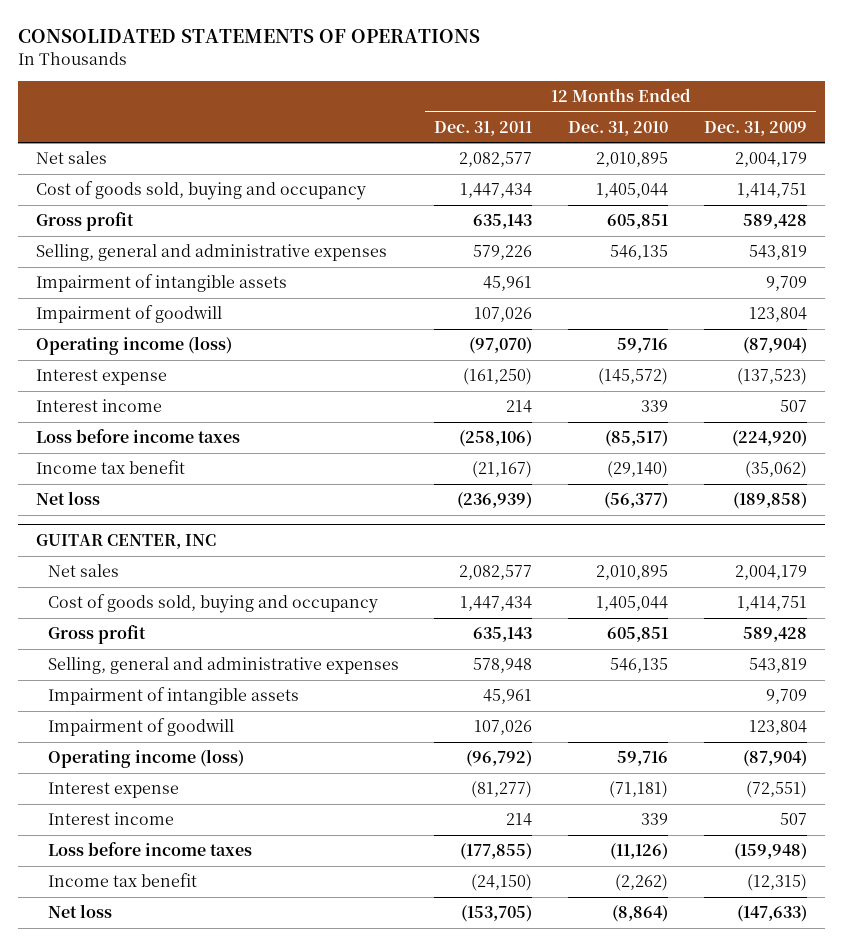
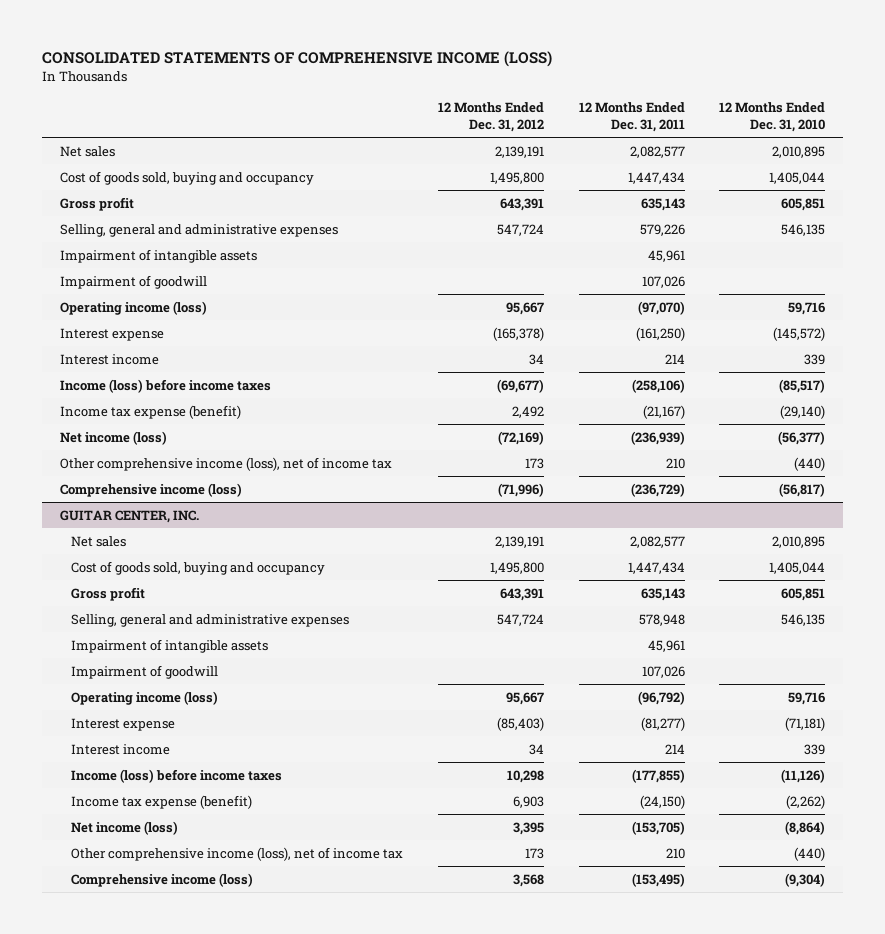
- CONSOLIDATED STATEMENTS OF OPERATIONS
+ CONSOLIDATED STATEMENTS OF COMPREHENSIVE INCOME (LOSS)
- | 12 Months Ended Dec. 31, 2011 | 12 Months Ended Dec. 31, 2010 | 12 Months Ended Dec. 31, 2009
+ | 12 Months Ended Dec. 31, 2012 | 12 Months Ended Dec. 31, 2011 | 12 Months Ended Dec. 31, 2010
- Loss before income taxes | (258,106) | (85,517) | (224,920)
- Income tax benefit | (21,167) | (29,140) | (35,062)
- Net loss | (236,939) | (56,377) | (189,858)
- GUITAR CENTER, INC
+ Income (loss) before income taxes | (69,677) | (258,106) | (85,517)
+ Income tax expense (benefit) | 2,492 | (21,167) | (29,140)
+ Net income (loss) | (72,169) | (236,939) | (56,377)
+ Other comprehensive income (loss), net of income tax | 173 | 210 | (440)
+ Comprehensive income (loss) | (71,996) | (236,729) | (56,817)
+ GUITAR CENTER, INC.
- Loss before income taxes | (177,855) | (11,126) | (159,948)
- Income tax benefit | (24,150) | (2,262) | (12,315)
- Net loss | (153,705) | (8,864) | (147,633)
+ Income (loss) before income taxes | 10,298 | (177,855) | (11,126)
+ Income tax expense (benefit) | 6,903 | (24,150) | (2,262)
+ Net income (loss) | 3,395 | (153,705) | (8,864)
+ Other comprehensive income (loss), net of income tax | 173 | 210 | (440)
+ Comprehensive income (loss) | 3,568 | (153,495) | (9,304)

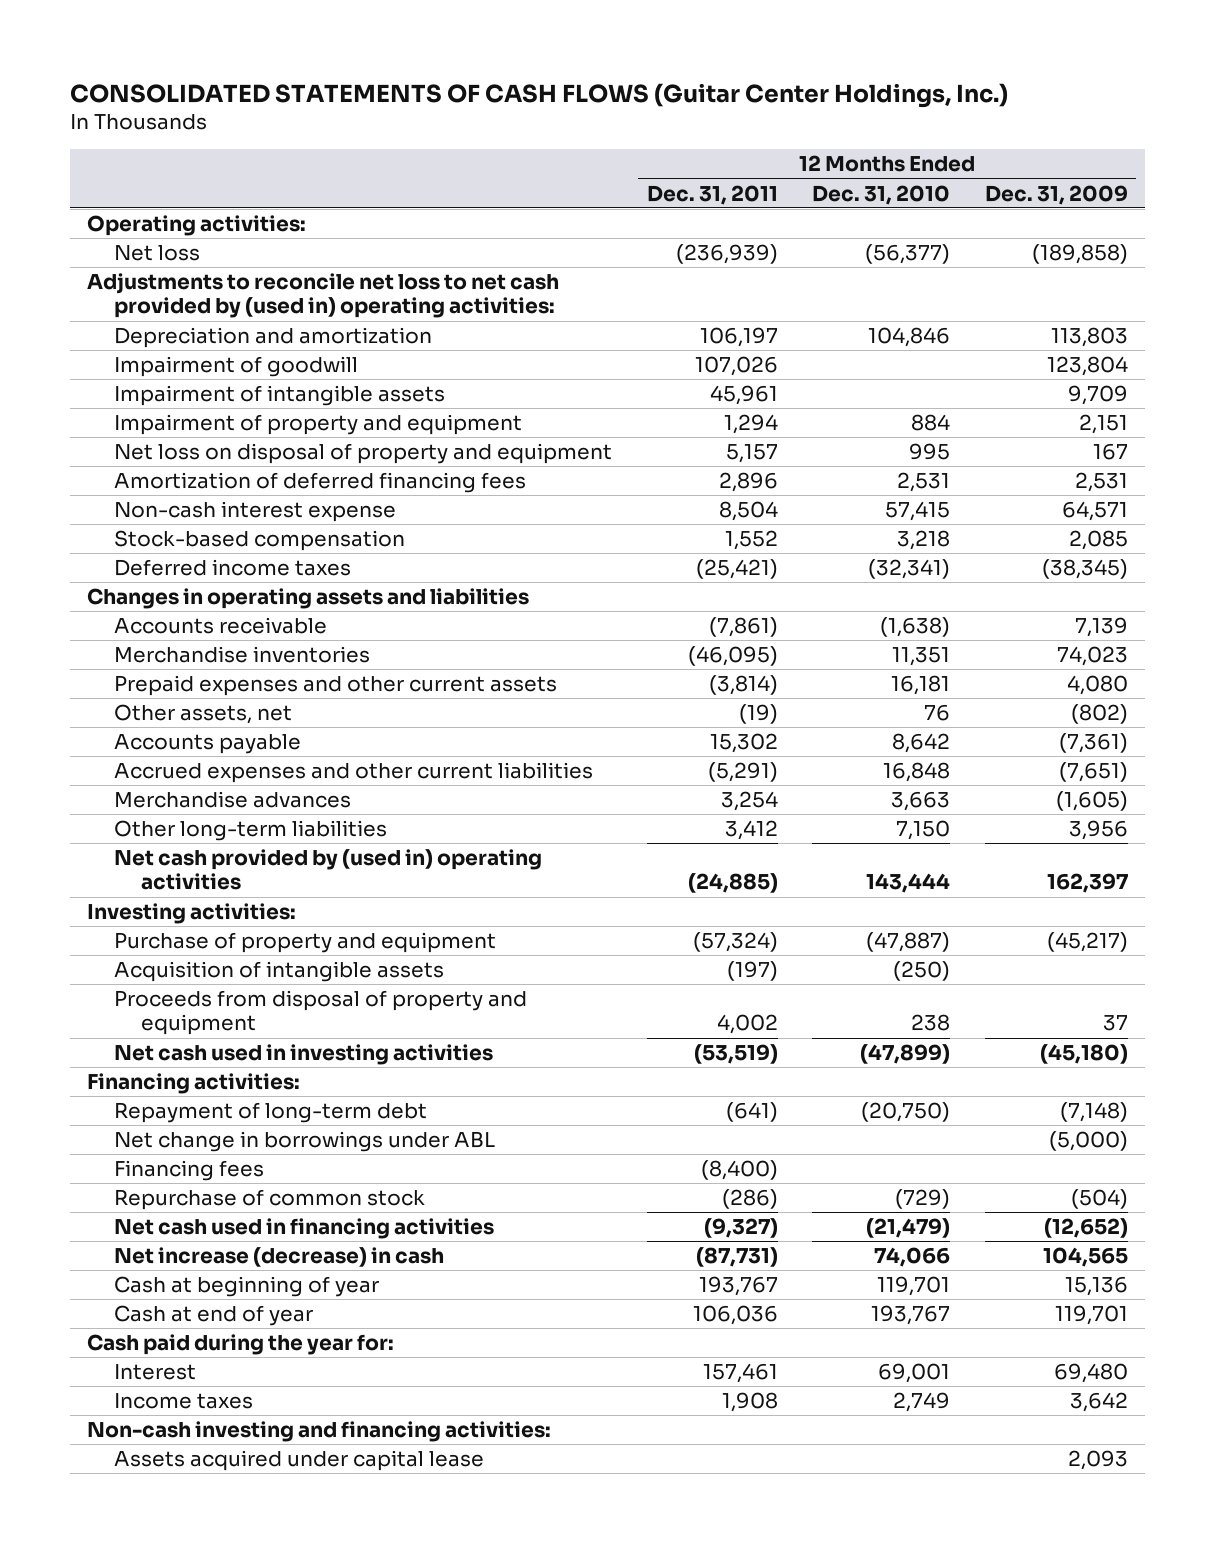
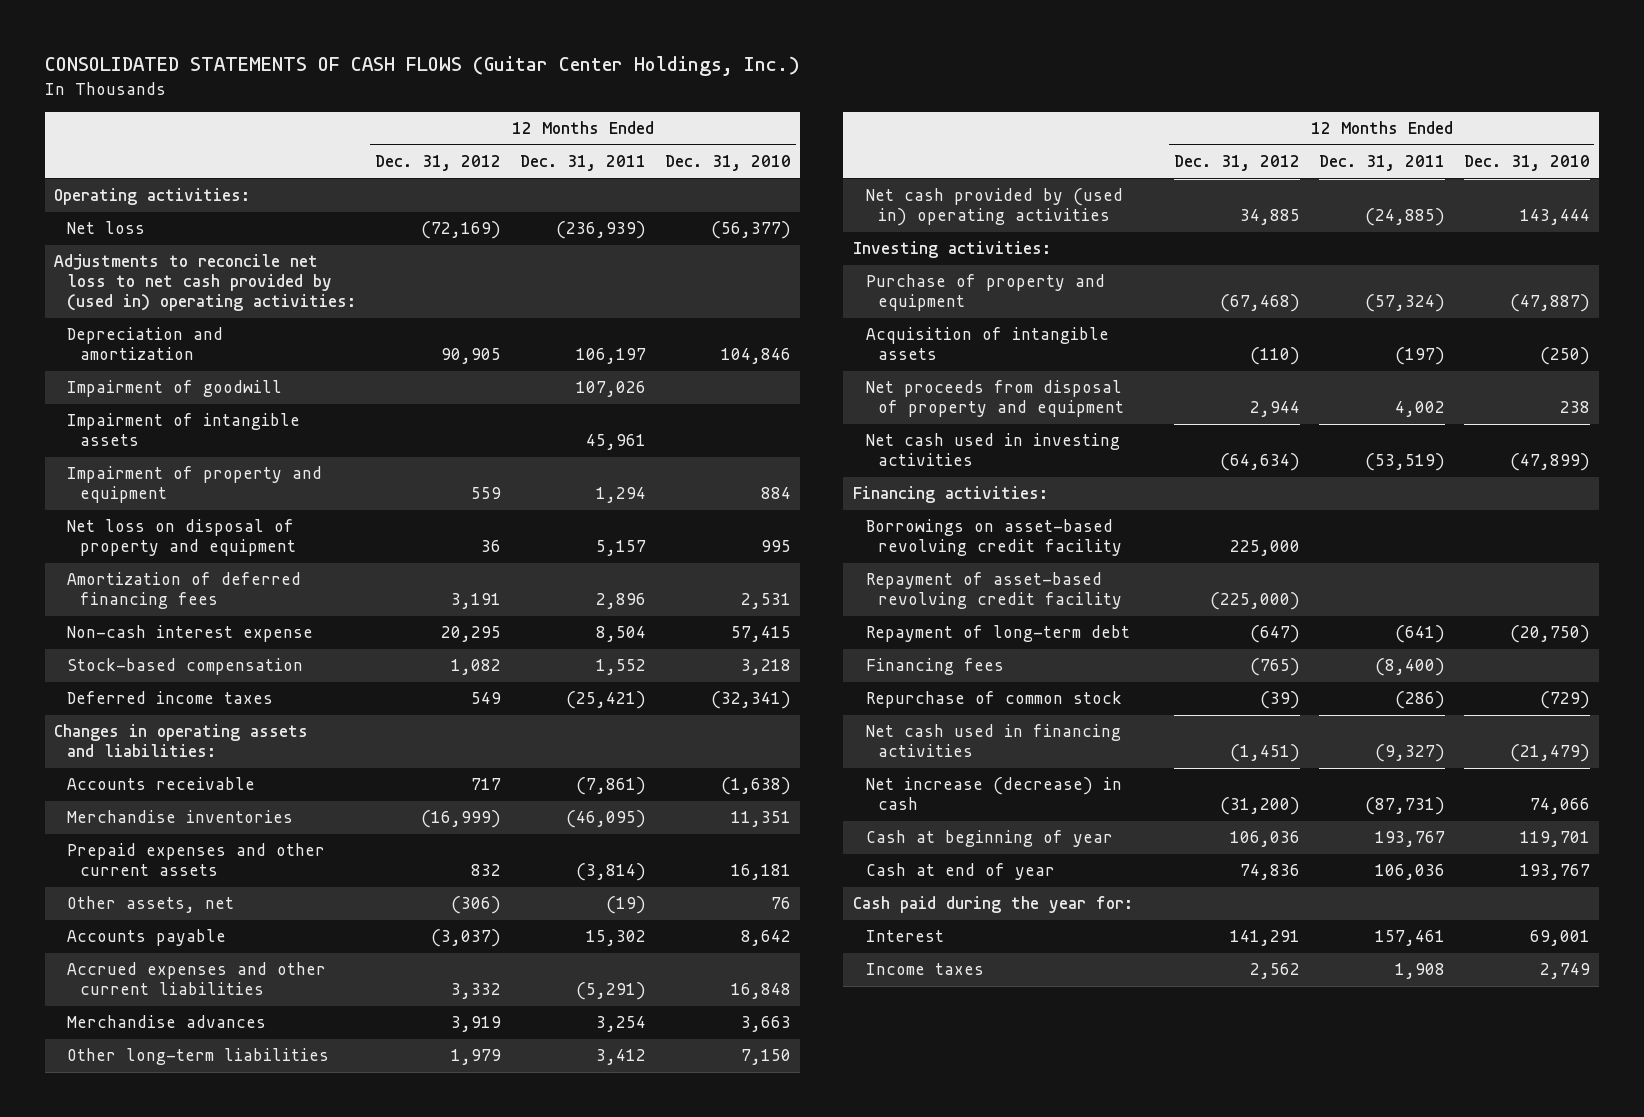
- | 12 Months Ended Dec. 31, 2011 | 12 Months Ended Dec. 31, 2010 | 12 Months Ended Dec. 31, 2009
+ | 12 Months Ended Dec. 31, 2012 | 12 Months Ended Dec. 31, 2011 | 12 Months Ended Dec. 31, 2010
- Changes in operating assets and liabilities
+ Changes in operating assets and liabilities:
- Proceeds from disposal of property and equipment | 4,002 | 238 | 37
+ Net proceeds from disposal of property and equipment | 2,944 | 4,002 | 238
+ Borrowings on asset-based revolving credit facility | 225,000 | |
+ Repayment of asset-based revolving credit facility | (225,000) | |
- Net change in borrowings under ABL | | | (5,000)
- Non-cash investing and financing activities:
- Assets acquired under capital lease | | | 2,093

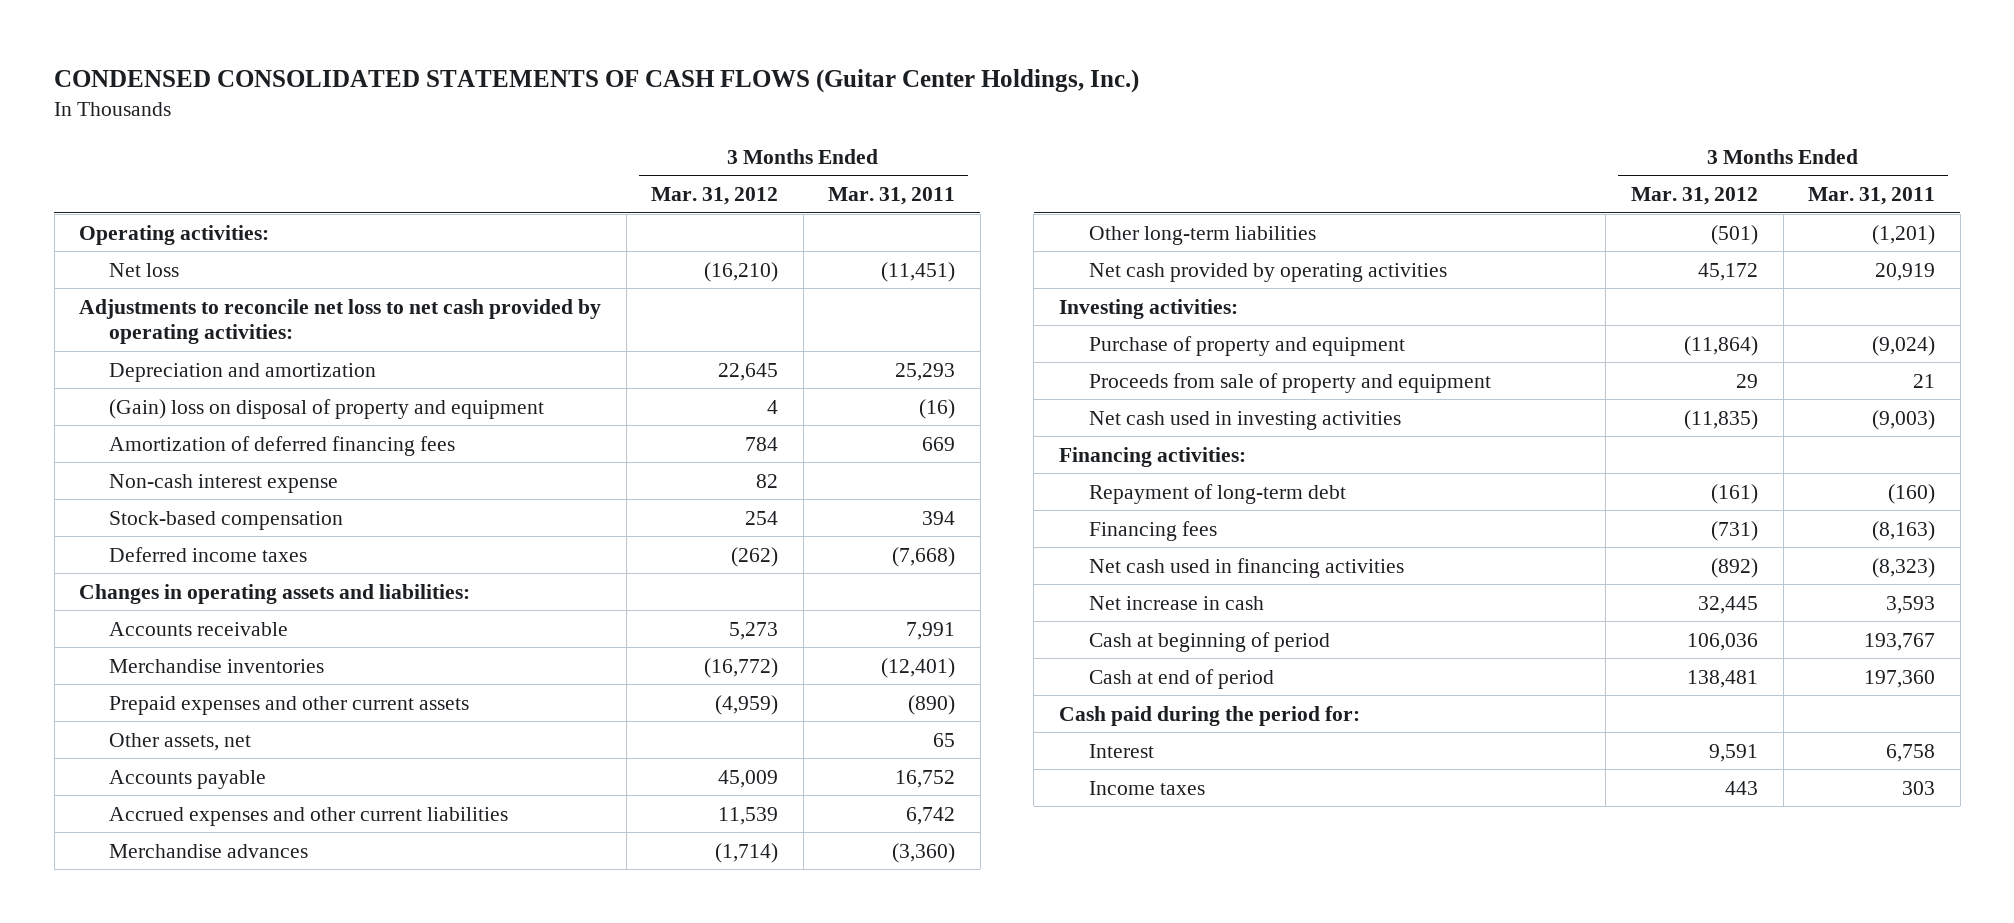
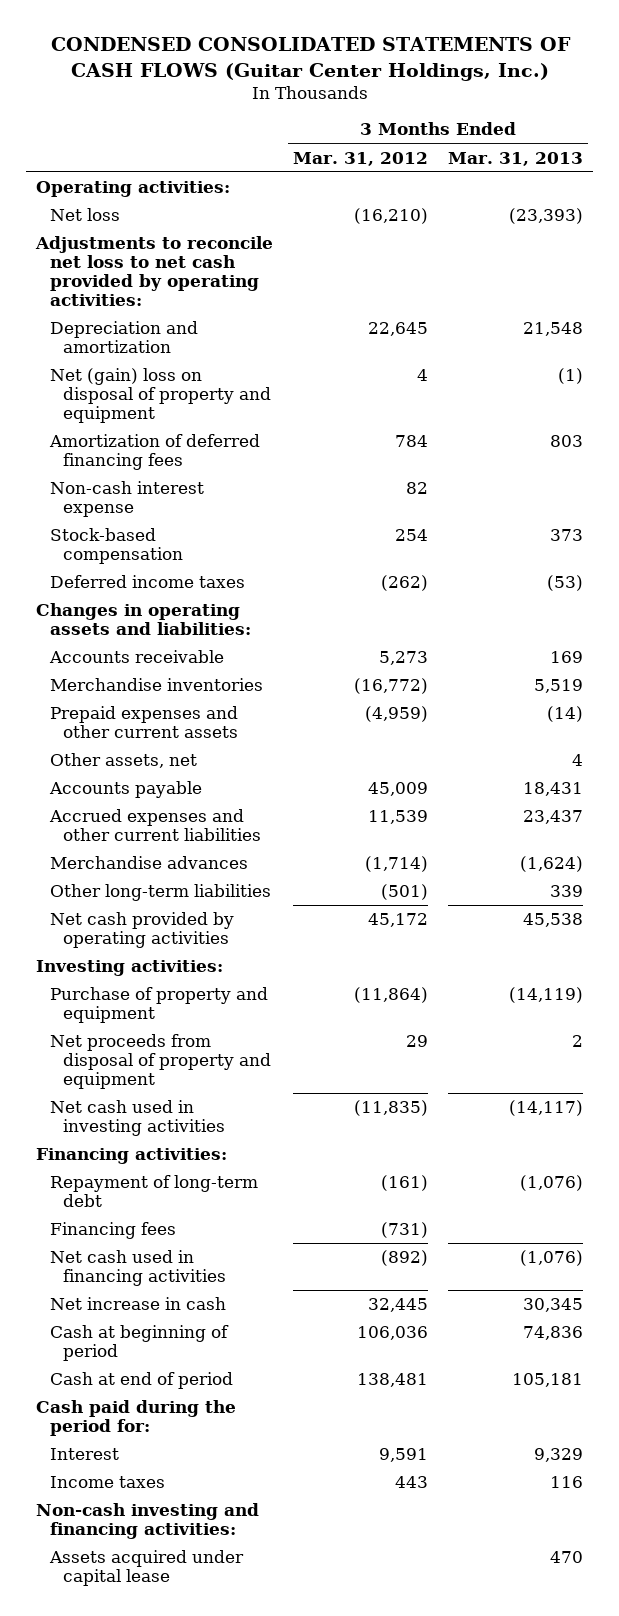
- | 3 Months Ended Mar. 31, 2012 | 3 Months Ended Mar. 31, 2011
+ | 3 Months Ended Mar. 31, 2012 | 3 Months Ended Mar. 31, 2013
- (Gain) loss on disposal of property and equipment | 4 | (16)
+ Net (gain) loss on disposal of property and equipment | 4 | (1)
- Proceeds from sale of property and equipment | 29 | 21
+ Net proceeds from disposal of property and equipment | 29 | 2
+ Non-cash investing and financing activities:
+ Assets acquired under capital lease | | 470

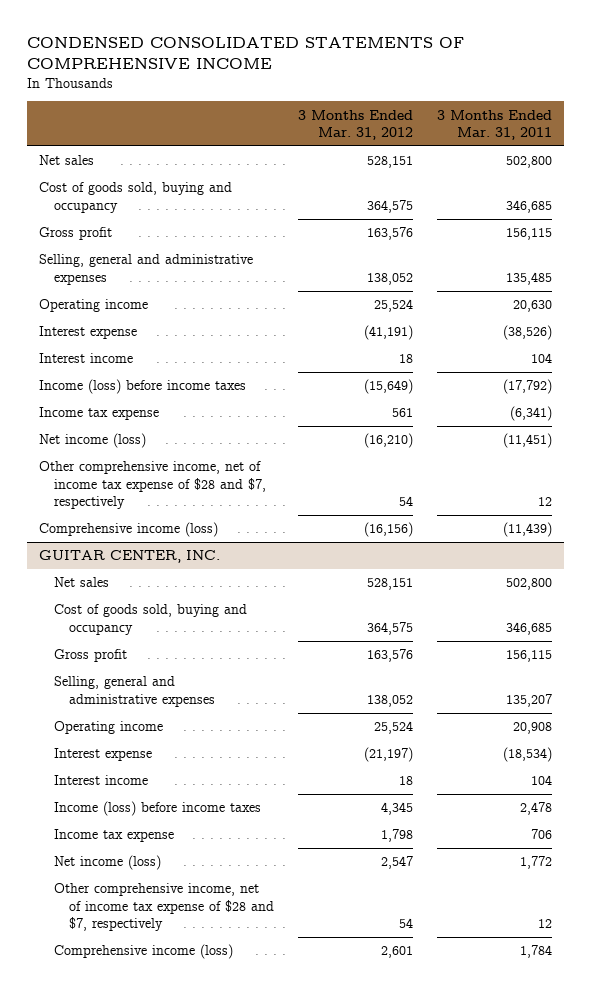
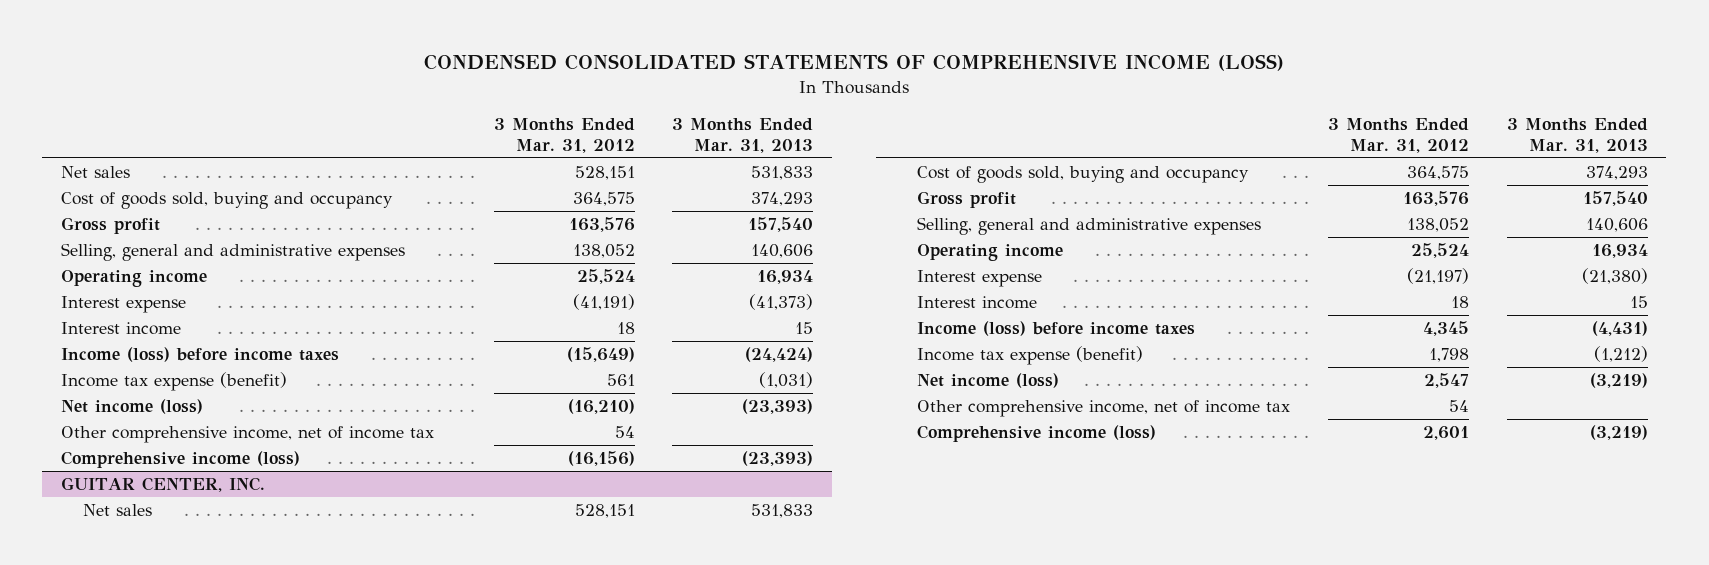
- CONDENSED CONSOLIDATED STATEMENTS OF COMPREHENSIVE INCOME
+ CONDENSED CONSOLIDATED STATEMENTS OF COMPREHENSIVE INCOME (LOSS)
- | 3 Months Ended Mar. 31, 2012 | 3 Months Ended Mar. 31, 2011
+ | 3 Months Ended Mar. 31, 2012 | 3 Months Ended Mar. 31, 2013
- Income tax expense | 561 | (6,341)
+ Income tax expense (benefit) | 561 | (1,031)
- Other comprehensive income, net of income tax expense of $28 and $7, respectively | 54 | 12
+ Other comprehensive income, net of income tax | 54 |
@ GUITAR CENTER, INC.
- Income tax expense | 1,798 | 706
+ Income tax expense (benefit) | 1,798 | (1,212)
- Other comprehensive income, net of income tax expense of $28 and $7, respectively | 54 | 12
+ Other comprehensive income, net of income tax | 54 |

